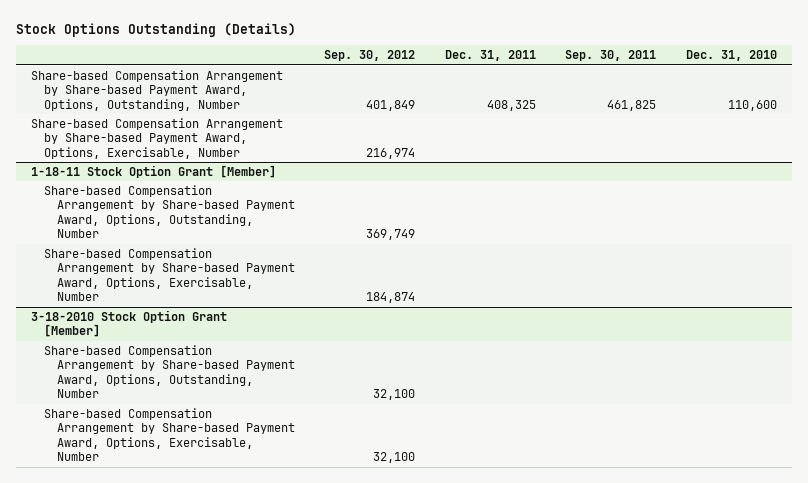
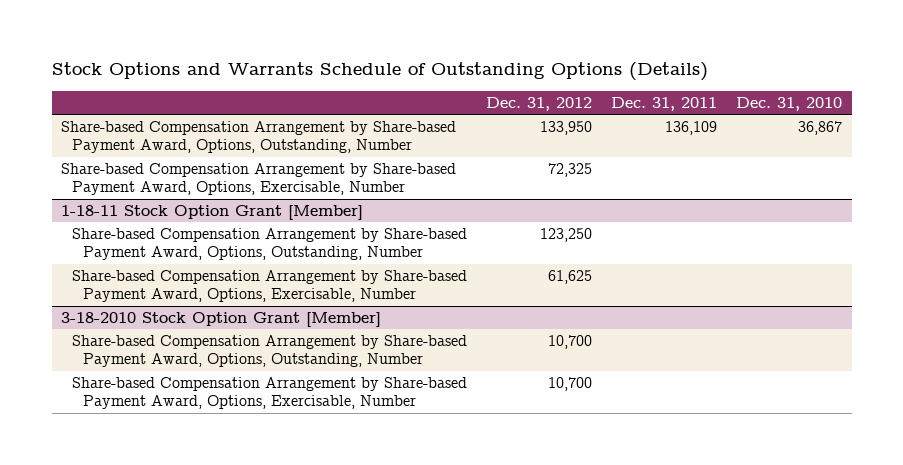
- Stock Options Outstanding (Details)
+ Stock Options and Warrants Schedule of Outstanding Options (Details)
- | Sep. 30, 2012 | Dec. 31, 2011 | Sep. 30, 2011 | Dec. 31, 2010
+ | Dec. 31, 2012 | Dec. 31, 2011 | Dec. 31, 2010
- Share-based Compensation Arrangement by Share-based Payment Award, Options, Outstanding, Number | 401,849 | 408,325 | 461,825 | 110,600
+ Share-based Compensation Arrangement by Share-based Payment Award, Options, Outstanding, Number | 133,950 | 136,109 | 36,867

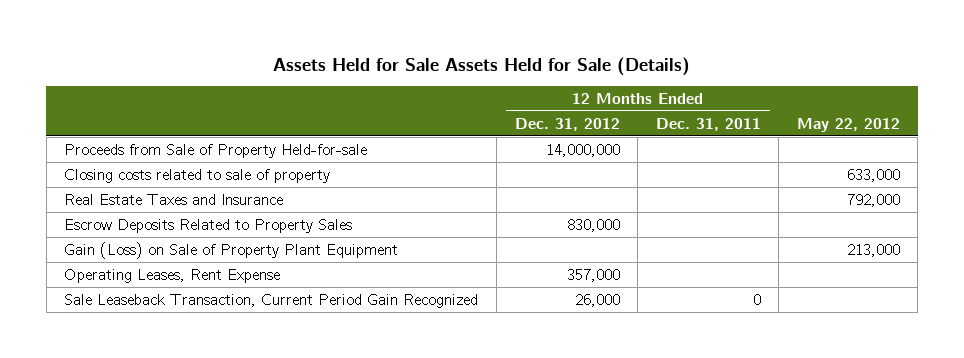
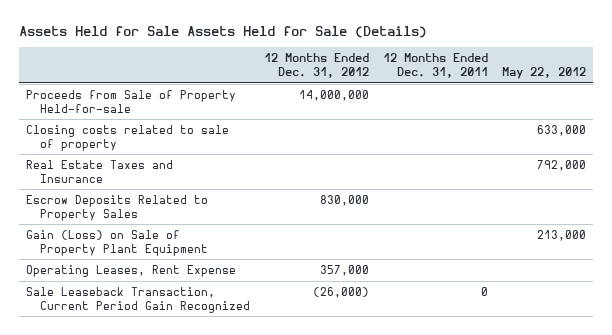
- Sale Leaseback Transaction, Current Period Gain Recognized | 26,000 | 0 |
+ Sale Leaseback Transaction, Current Period Gain Recognized | (26,000) | 0 |

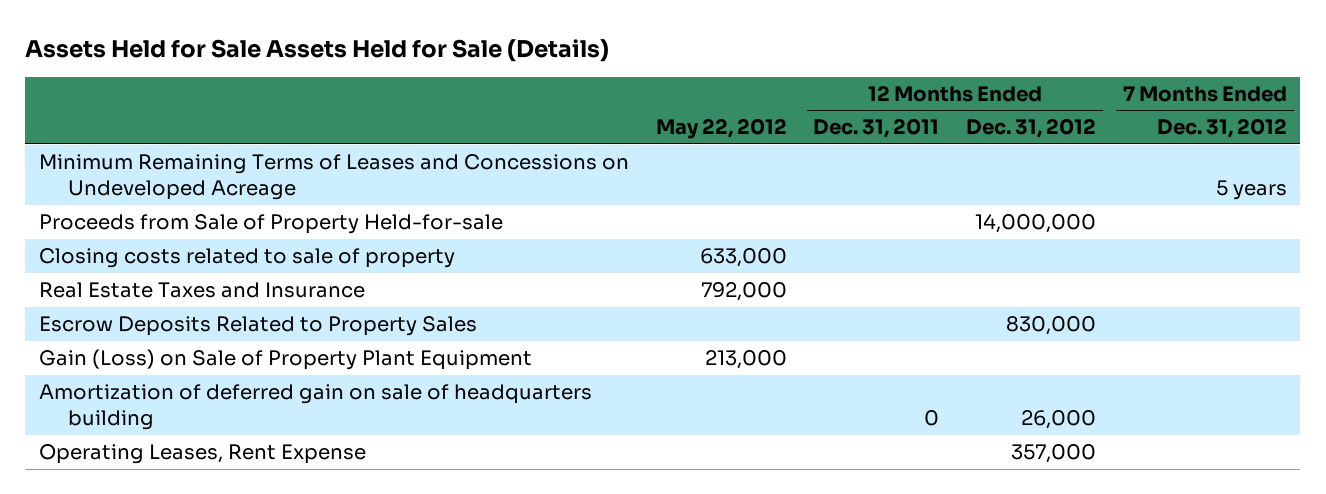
- | 12 Months Ended Dec. 31, 2012 | 12 Months Ended Dec. 31, 2011 | May 22, 2012
+ | May 22, 2012 | 12 Months Ended Dec. 31, 2011 | 12 Months Ended Dec. 31, 2012 | 7 Months Ended Dec. 31, 2012
+ Minimum Remaining Terms of Leases and Concessions on Undeveloped Acreage | | | | 5 years
+ Amortization of deferred gain on sale of headquarters building | | 0 | 26,000 |
- Sale Leaseback Transaction, Current Period Gain Recognized | (26,000) | 0 |

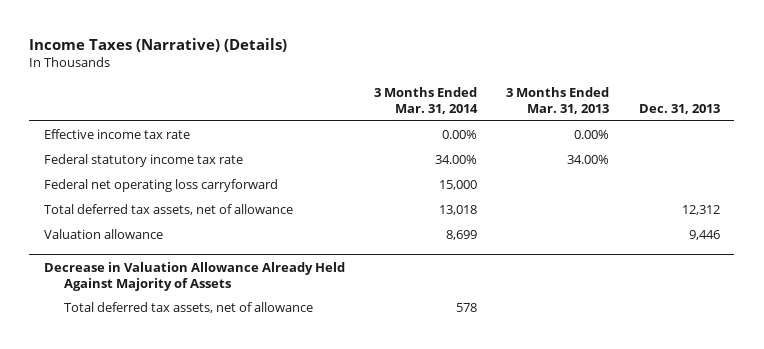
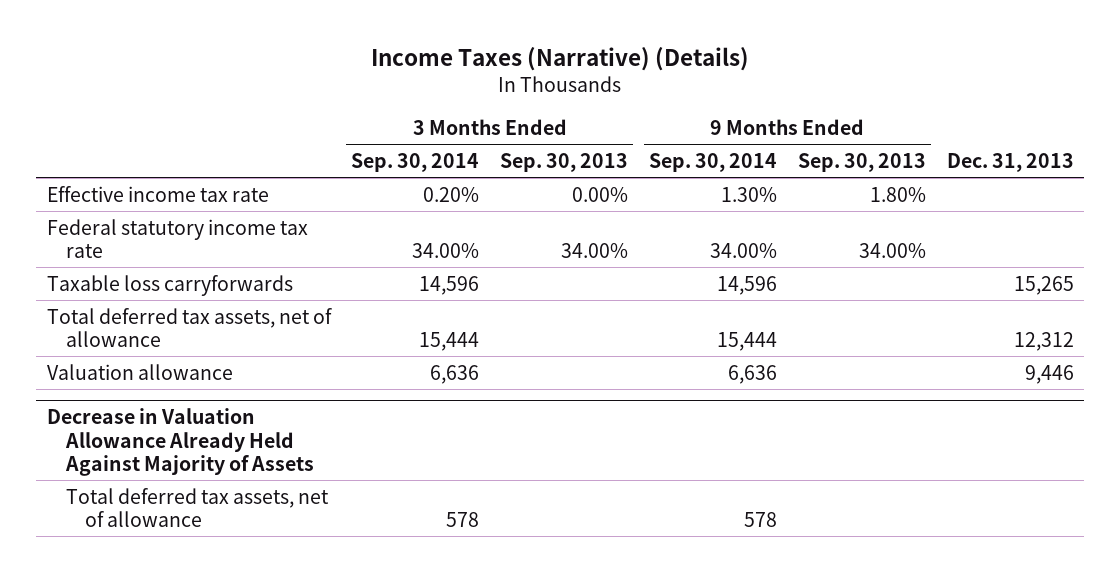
- | 3 Months Ended Mar. 31, 2014 | 3 Months Ended Mar. 31, 2013 | Dec. 31, 2013
+ | 3 Months Ended Sep. 30, 2014 | 3 Months Ended Sep. 30, 2013 | 9 Months Ended Sep. 30, 2014 | 9 Months Ended Sep. 30, 2013 | Dec. 31, 2013
- Federal net operating loss carryforward | 15,000 | |
+ Taxable loss carryforwards | 14,596 | | 14,596 | | 15,265

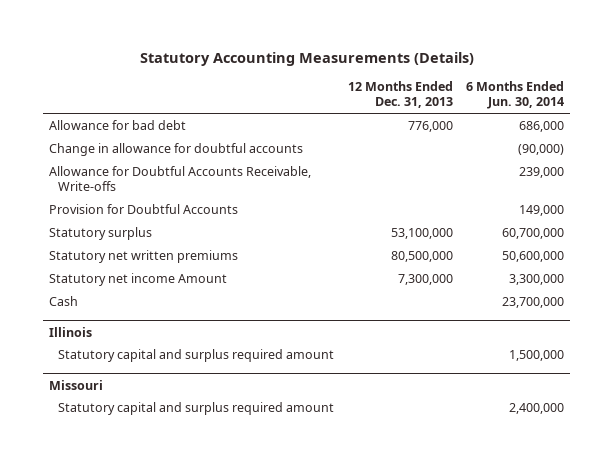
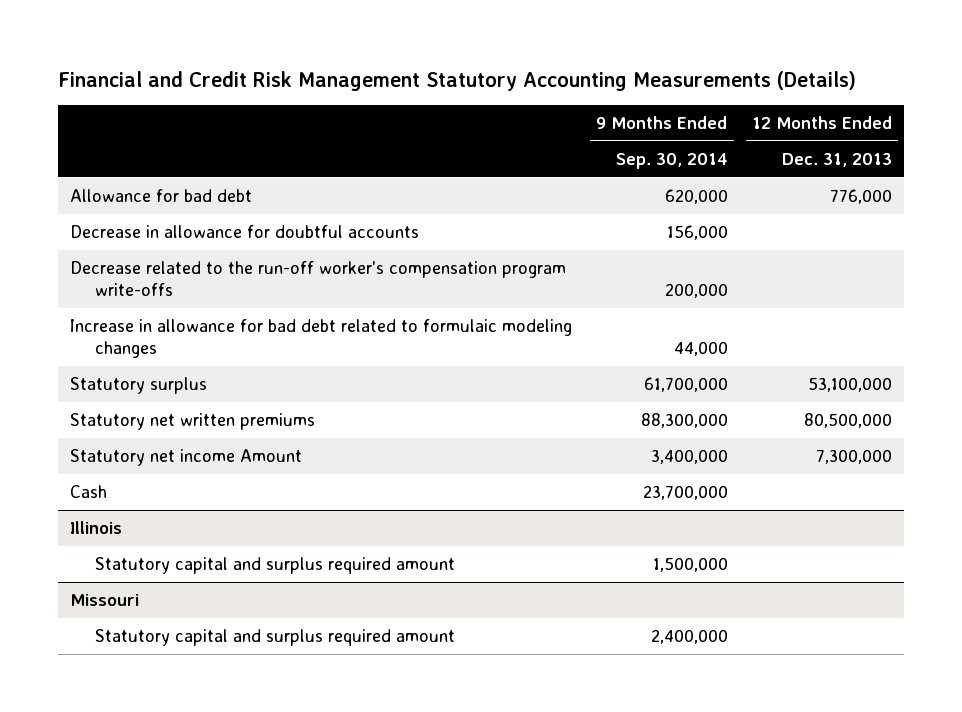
- Statutory Accounting Measurements (Details)
+ Financial and Credit Risk Management Statutory Accounting Measurements (Details)
- | 12 Months Ended Dec. 31, 2013 | 6 Months Ended Jun. 30, 2014
+ | 9 Months Ended Sep. 30, 2014 | 12 Months Ended Dec. 31, 2013
- Change in allowance for doubtful accounts | | (90,000)
- Allowance for Doubtful Accounts Receivable, Write-offs | | 239,000
- Provision for Doubtful Accounts | | 149,000
+ Decrease in allowance for doubtful accounts | 156,000 |
+ Decrease related to the run-off worker's compensation program write-offs | 200,000 |
+ Increase in allowance for bad debt related to formulaic modeling changes | 44,000 |

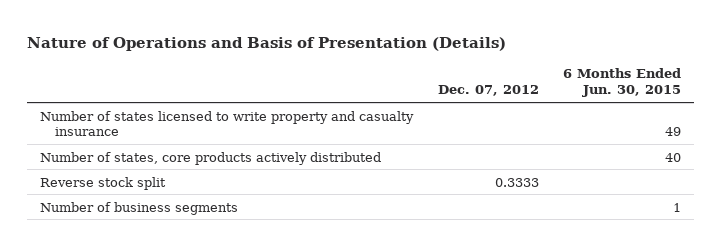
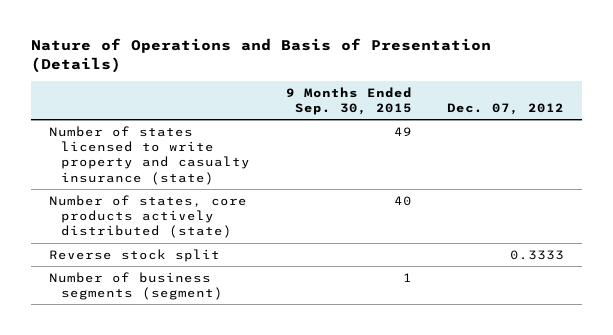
- | Dec. 07, 2012 | 6 Months Ended Jun. 30, 2015
+ | 9 Months Ended Sep. 30, 2015 | Dec. 07, 2012
- Number of states licensed to write property and casualty insurance | | 49
- Number of states, core products actively distributed | | 40
+ Number of states licensed to write property and casualty insurance (state) | 49 |
+ Number of states, core products actively distributed (state) | 40 |
- Number of business segments | | 1
+ Number of business segments (segment) | 1 |

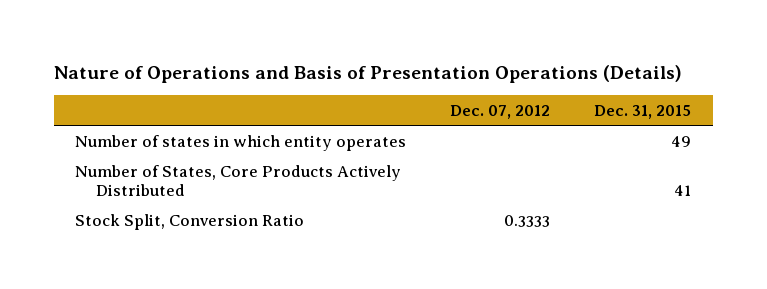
- Nature of Operations and Basis of Presentation (Details)
+ Nature of Operations and Basis of Presentation Operations (Details)
- | 9 Months Ended Sep. 30, 2015 | Dec. 07, 2012
+ | Dec. 07, 2012 | Dec. 31, 2015
- Number of states licensed to write property and casualty insurance (state) | 49 |
- Number of states, core products actively distributed (state) | 40 |
- Reverse stock split | | 0.3333
- Number of business segments (segment) | 1 |
+ Number of states in which entity operates | | 49
+ Number of States, Core Products Actively Distributed | | 41
+ Stock Split, Conversion Ratio | 0.3333 |

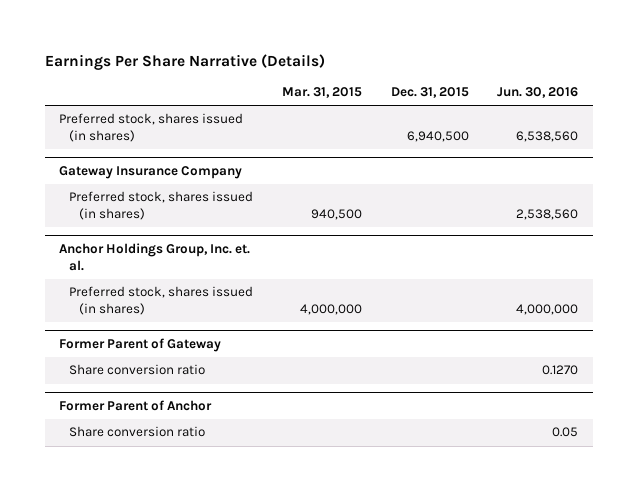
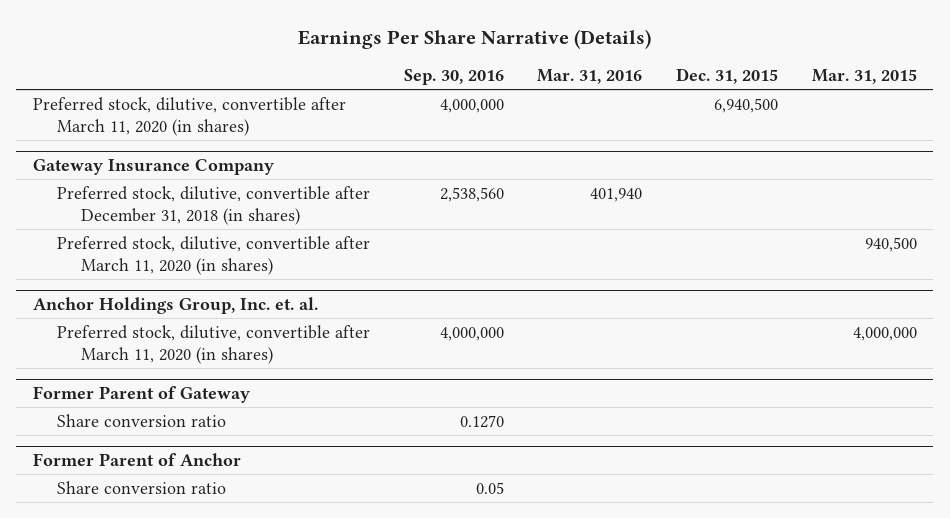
- | Mar. 31, 2015 | Dec. 31, 2015 | Jun. 30, 2016
+ | Sep. 30, 2016 | Mar. 31, 2016 | Dec. 31, 2015 | Mar. 31, 2015
- Preferred stock, shares issued (in shares) | | 6,940,500 | 6,538,560
+ Preferred stock, dilutive, convertible after March 11, 2020 (in shares) | 4,000,000 | | 6,940,500 |
@ Gateway Insurance Company
- Preferred stock, shares issued (in shares) | 940,500 | | 2,538,560
+ Preferred stock, dilutive, convertible after December 31, 2018 (in shares) | 2,538,560 | 401,940 | |
+ Preferred stock, dilutive, convertible after March 11, 2020 (in shares) | | | | 940,500
@ Anchor Holdings Group, Inc. et. al.
- Preferred stock, shares issued (in shares) | 4,000,000 | | 4,000,000
+ Preferred stock, dilutive, convertible after March 11, 2020 (in shares) | 4,000,000 | | | 4,000,000

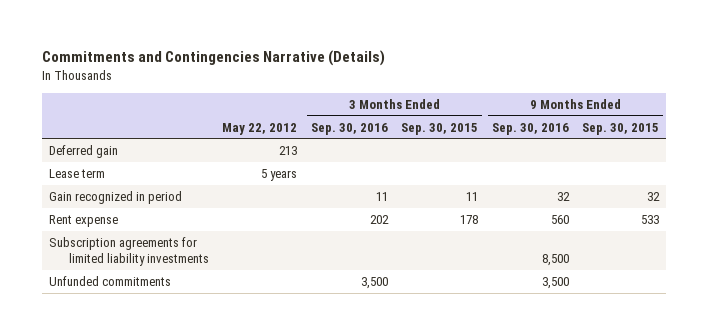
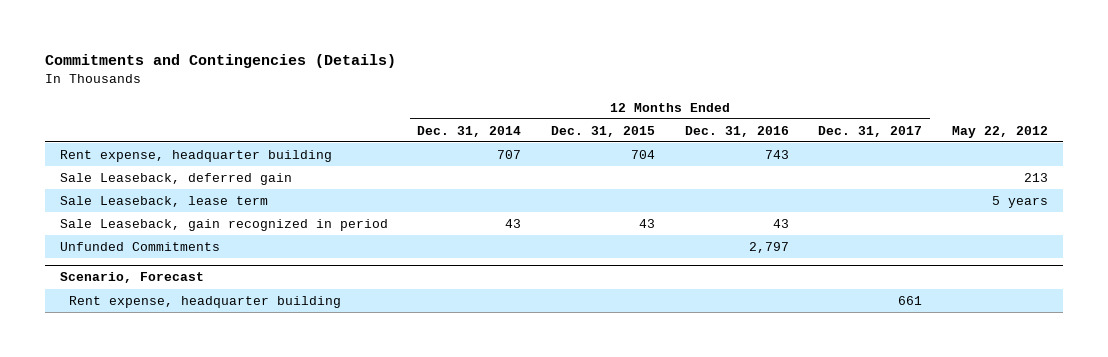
- Commitments and Contingencies Narrative (Details)
+ Commitments and Contingencies (Details)
- | May 22, 2012 | 3 Months Ended Sep. 30, 2016 | 3 Months Ended Sep. 30, 2015 | 9 Months Ended Sep. 30, 2016 | 9 Months Ended Sep. 30, 2015
+ | 12 Months Ended Dec. 31, 2014 | 12 Months Ended Dec. 31, 2015 | 12 Months Ended Dec. 31, 2016 | 12 Months Ended Dec. 31, 2017 | May 22, 2012
- Deferred gain | 213 | | | |
- Lease term | 5 years | | | |
- Gain recognized in period | | 11 | 11 | 32 | 32
- Rent expense | | 202 | 178 | 560 | 533
- Subscription agreements for limited liability investments | | | | 8,500 |
- Unfunded commitments | | 3,500 | | 3,500 |
+ Rent expense, headquarter building | 707 | 704 | 743 | |
+ Sale Leaseback, deferred gain | | | | | 213
+ Sale Leaseback, lease term | | | | | 5 years
+ Sale Leaseback, gain recognized in period | 43 | 43 | 43 | |
+ Unfunded Commitments | | | 2,797 | |
+ Scenario, Forecast
+ Rent expense, headquarter building | | | | 661 |

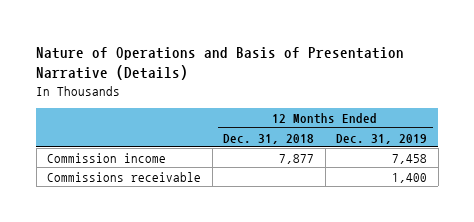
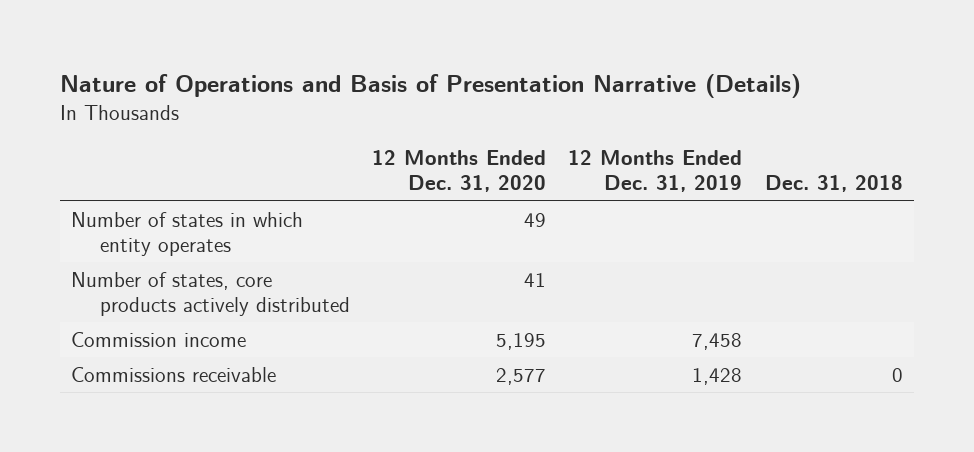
- | 12 Months Ended Dec. 31, 2018 | 12 Months Ended Dec. 31, 2019
+ | 12 Months Ended Dec. 31, 2020 | 12 Months Ended Dec. 31, 2019 | Dec. 31, 2018
+ Number of states in which entity operates | 49 | |
+ Number of states, core products actively distributed | 41 | |
- Commissions receivable | | 1,400
+ Commissions receivable | 2,577 | 1,428 | 0

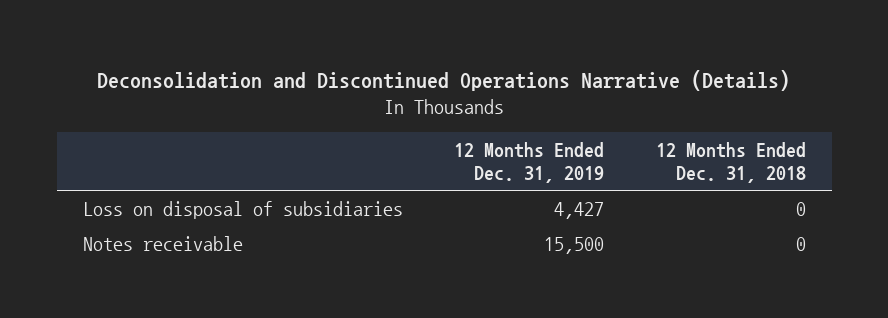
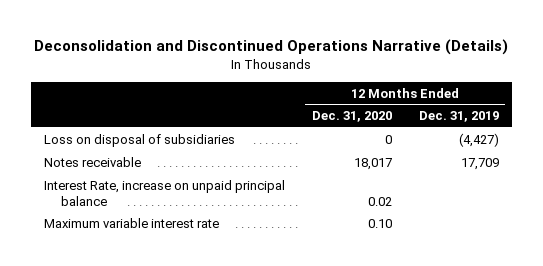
- | 12 Months Ended Dec. 31, 2019 | 12 Months Ended Dec. 31, 2018
+ | 12 Months Ended Dec. 31, 2020 | 12 Months Ended Dec. 31, 2019
- Loss on disposal of subsidiaries | 4,427 | 0
- Notes receivable | 15,500 | 0
+ Loss on disposal of subsidiaries | 0 | (4,427)
+ Notes receivable | 18,017 | 17,709
+ Interest Rate, increase on unpaid principal balance | 0.02 |
+ Maximum variable interest rate | 0.10 |

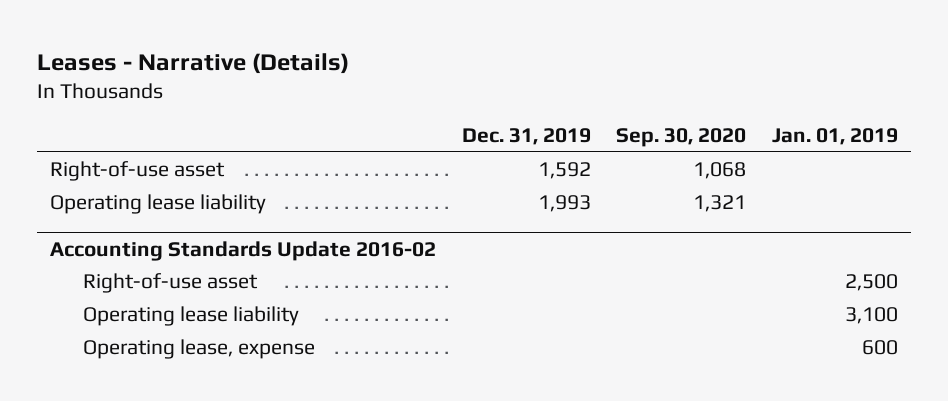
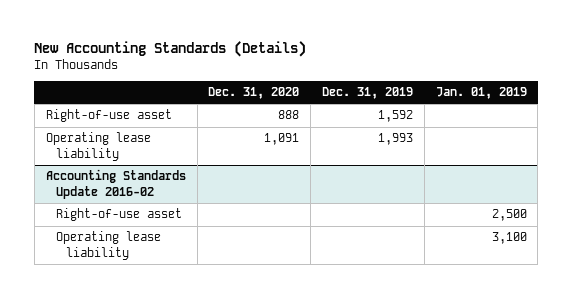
- Leases - Narrative (Details)
+ New Accounting Standards (Details)
- | Dec. 31, 2019 | Sep. 30, 2020 | Jan. 01, 2019
+ | Dec. 31, 2020 | Dec. 31, 2019 | Jan. 01, 2019
@ Accounting Standards Update 2016-02
- Operating lease, expense | | | 600

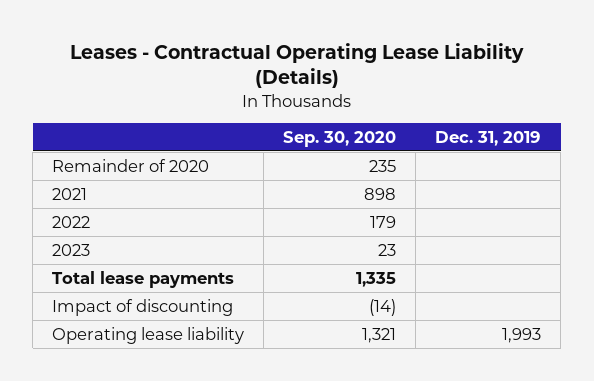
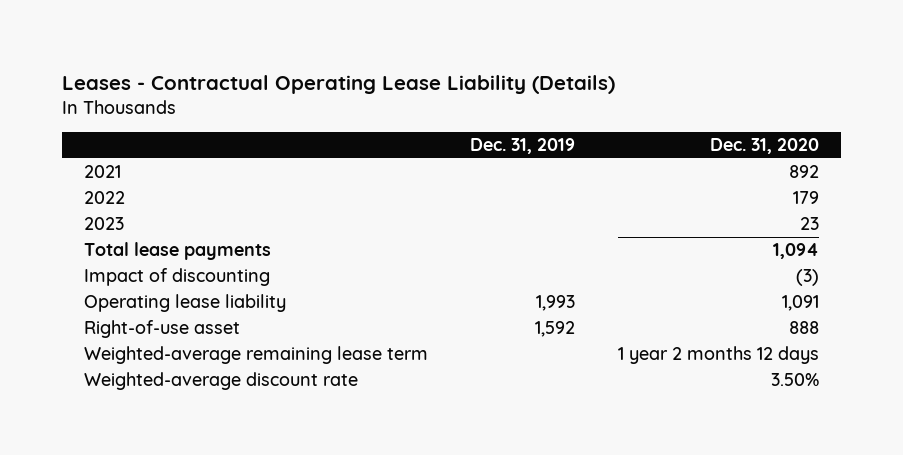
- | Sep. 30, 2020 | Dec. 31, 2019
+ | Dec. 31, 2019 | Dec. 31, 2020
- Remainder of 2020 | 235 |
+ Right-of-use asset | 1,592 | 888
+ Weighted-average remaining lease term | | 1 year 2 months 12 days
+ Weighted-average discount rate | | 3.50%

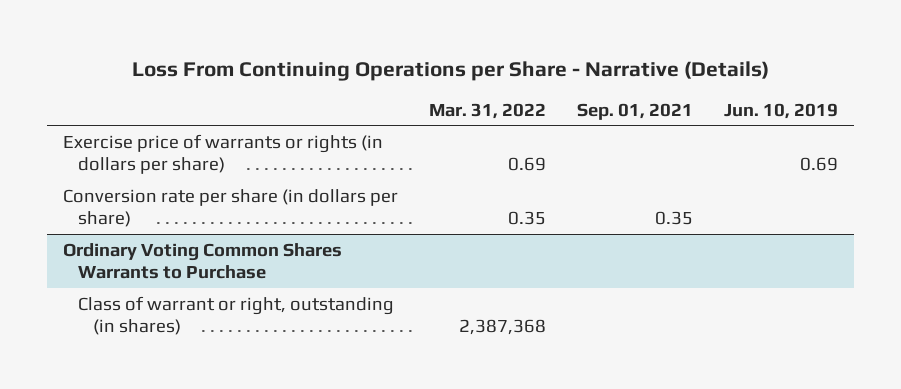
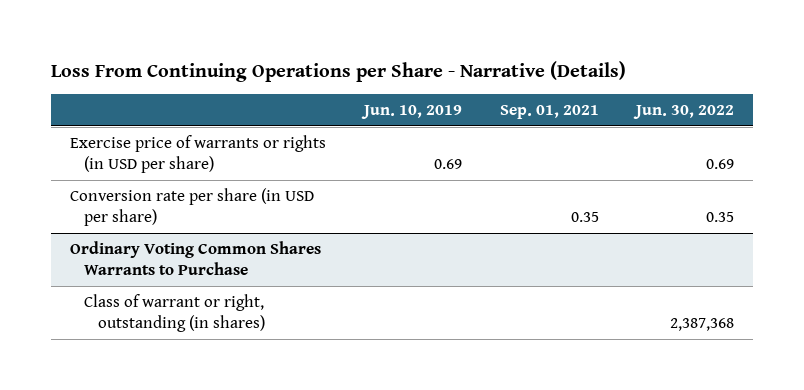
- | Mar. 31, 2022 | Sep. 01, 2021 | Jun. 10, 2019
+ | Jun. 10, 2019 | Sep. 01, 2021 | Jun. 30, 2022
- Exercise price of warrants or rights (in dollars per share) | 0.69 | | 0.69
- Conversion rate per share (in dollars per share) | 0.35 | 0.35 |
+ Exercise price of warrants or rights (in USD per share) | 0.69 | | 0.69
+ Conversion rate per share (in USD per share) | | 0.35 | 0.35

